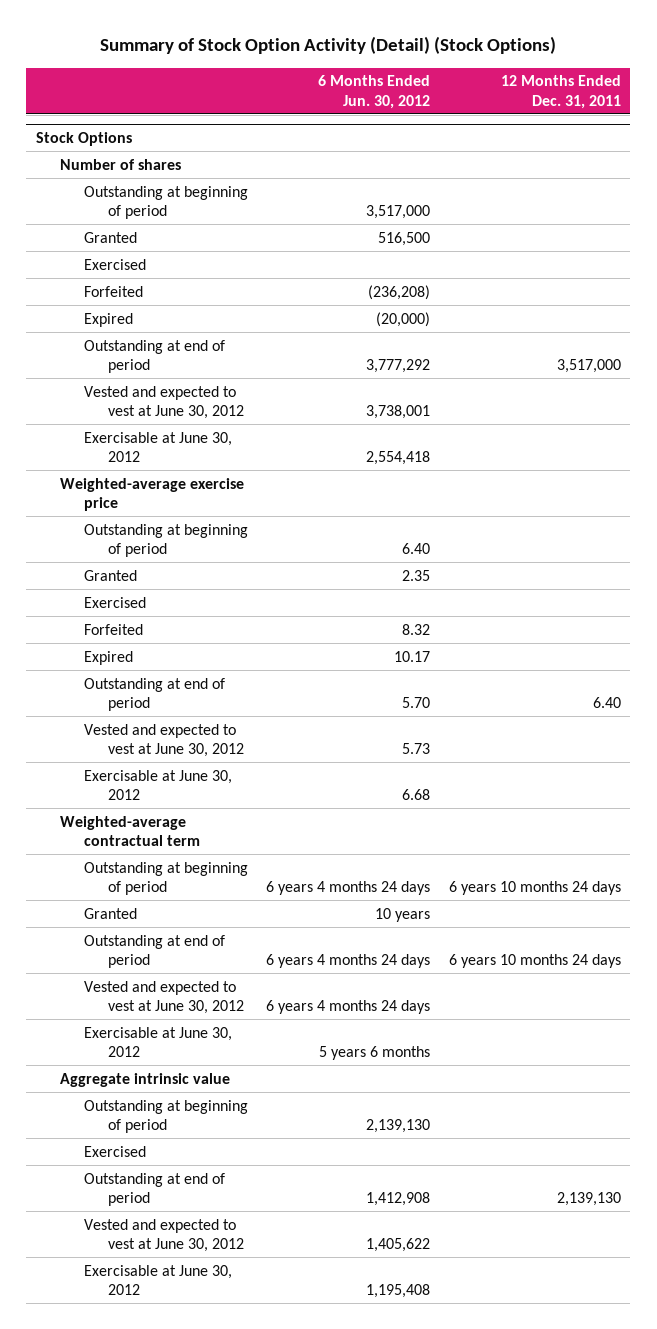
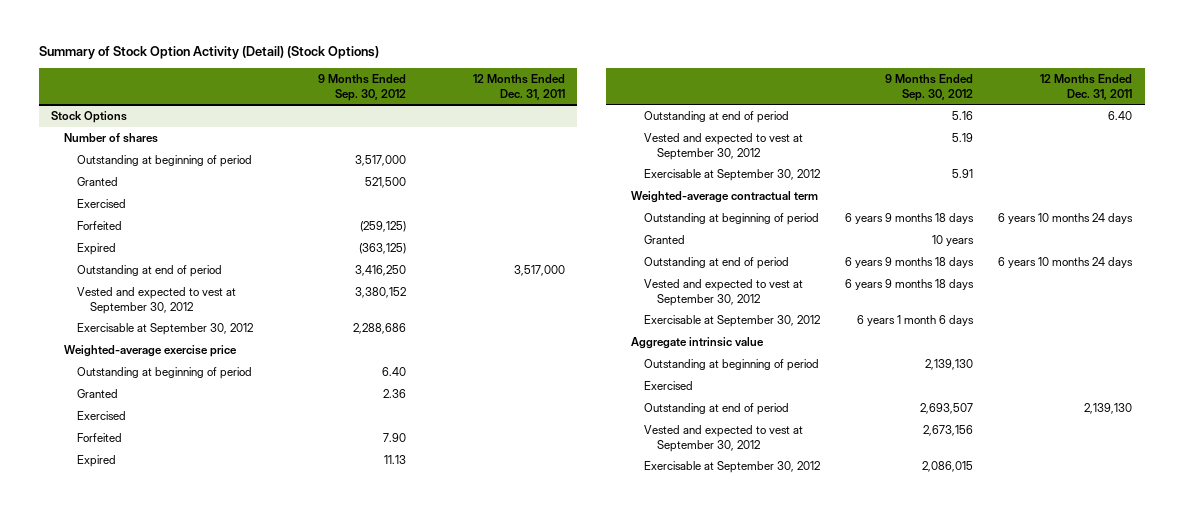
- | 6 Months Ended Jun. 30, 2012 | 12 Months Ended Dec. 31, 2011
+ | 9 Months Ended Sep. 30, 2012 | 12 Months Ended Dec. 31, 2011
@ Stock Options
- Vested and expected to vest at June 30, 2012 | 3,738,001 |
- Exercisable at June 30, 2012 | 2,554,418 |
+ Vested and expected to vest at September 30, 2012 | 3,380,152 |
+ Exercisable at September 30, 2012 | 2,288,686 |
- Vested and expected to vest at June 30, 2012 | 5.73 |
- Exercisable at June 30, 2012 | 6.68 |
+ Vested and expected to vest at September 30, 2012 | 5.19 |
+ Exercisable at September 30, 2012 | 5.91 |
- Vested and expected to vest at June 30, 2012 | 6 years 4 months 24 days |
- Exercisable at June 30, 2012 | 5 years 6 months |
+ Vested and expected to vest at September 30, 2012 | 6 years 9 months 18 days |
+ Exercisable at September 30, 2012 | 6 years 1 month 6 days |
- Vested and expected to vest at June 30, 2012 | 1,405,622 |
- Exercisable at June 30, 2012 | 1,195,408 |
+ Vested and expected to vest at September 30, 2012 | 2,673,156 |
+ Exercisable at September 30, 2012 | 2,086,015 |

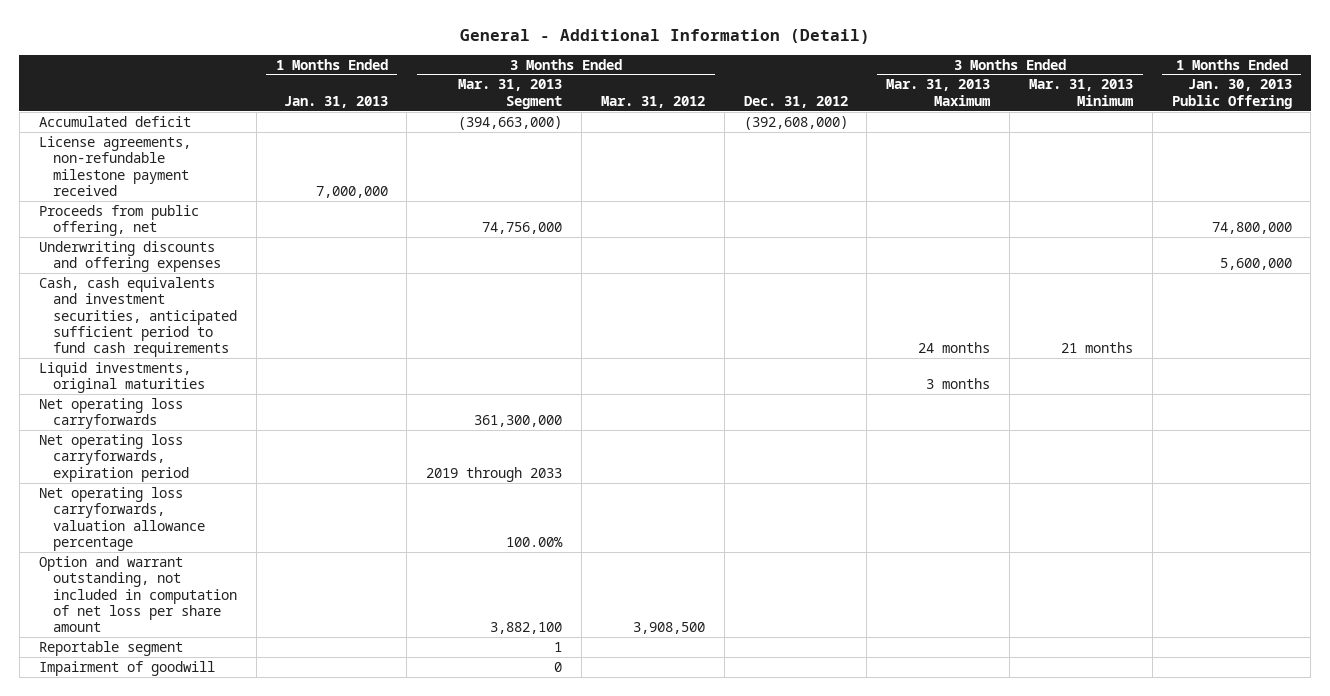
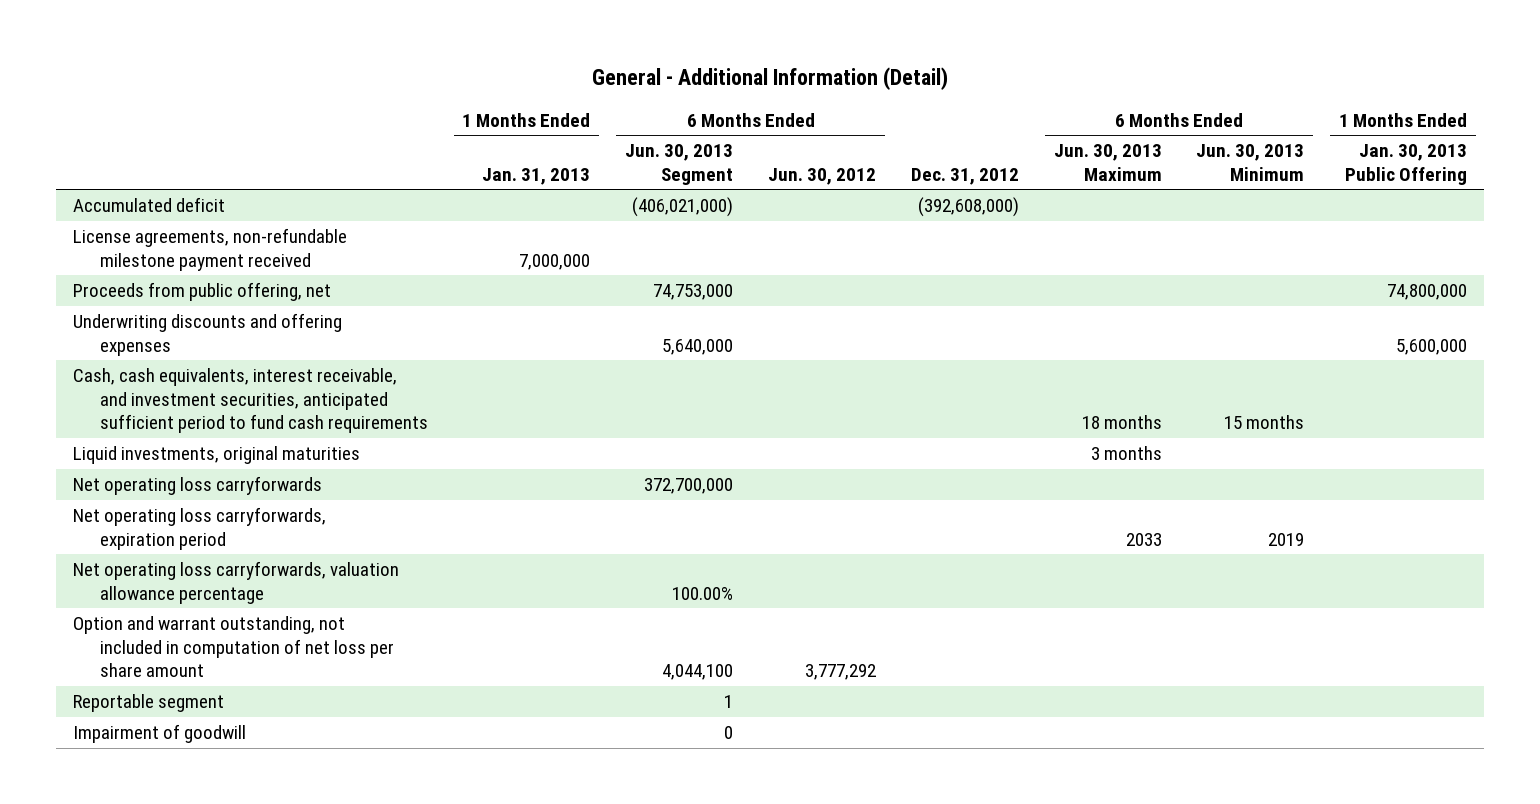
- | 1 Months Ended Jan. 31, 2013 | 3 Months Ended Mar. 31, 2013 Segment | 3 Months Ended Mar. 31, 2012 | Dec. 31, 2012 | 3 Months Ended Mar. 31, 2013 Maximum | 3 Months Ended Mar. 31, 2013 Minimum | 1 Months Ended Jan. 30, 2013 Public Offering
+ | 1 Months Ended Jan. 31, 2013 | 6 Months Ended Jun. 30, 2013 Segment | 6 Months Ended Jun. 30, 2012 | Dec. 31, 2012 | 6 Months Ended Jun. 30, 2013 Maximum | 6 Months Ended Jun. 30, 2013 Minimum | 1 Months Ended Jan. 30, 2013 Public Offering
- Cash, cash equivalents and investment securities, anticipated sufficient period to fund cash requirements | | | | | 24 months | 21 months |
+ Cash, cash equivalents, interest receivable, and investment securities, anticipated sufficient period to fund cash requirements | | | | | 18 months | 15 months |

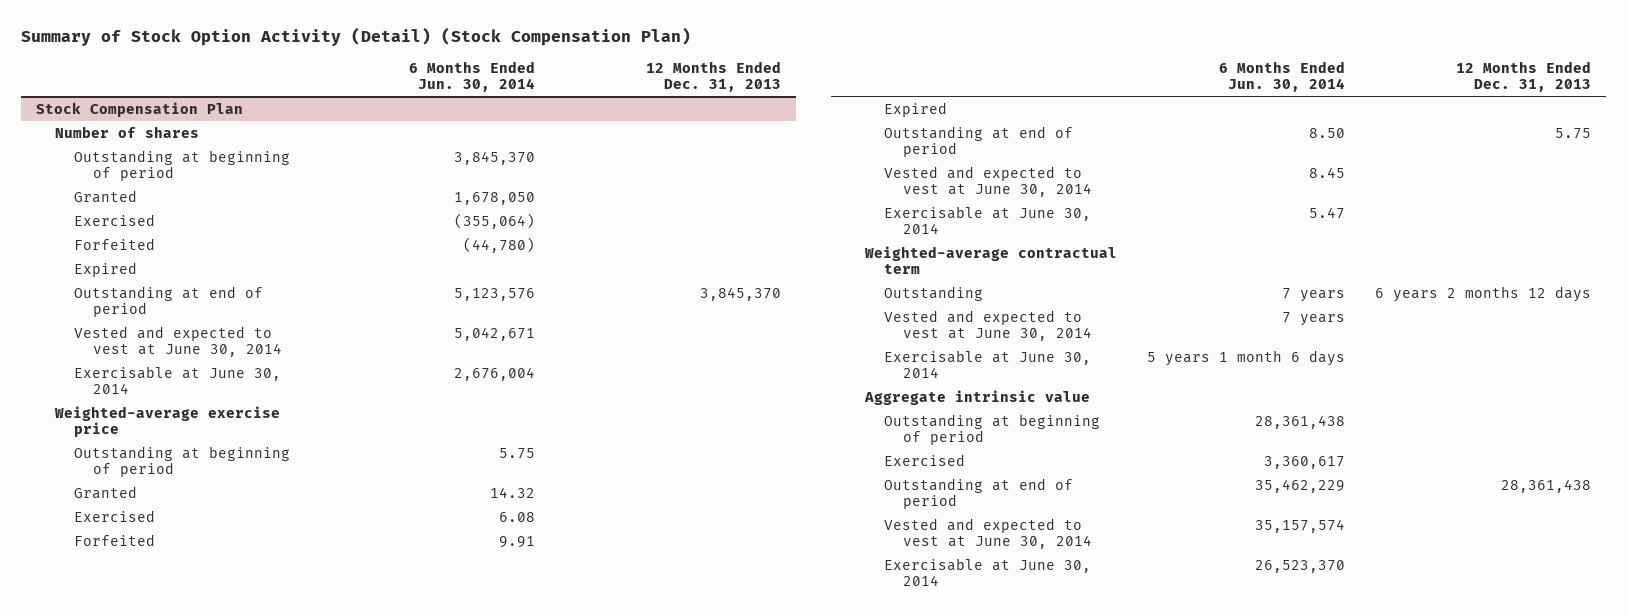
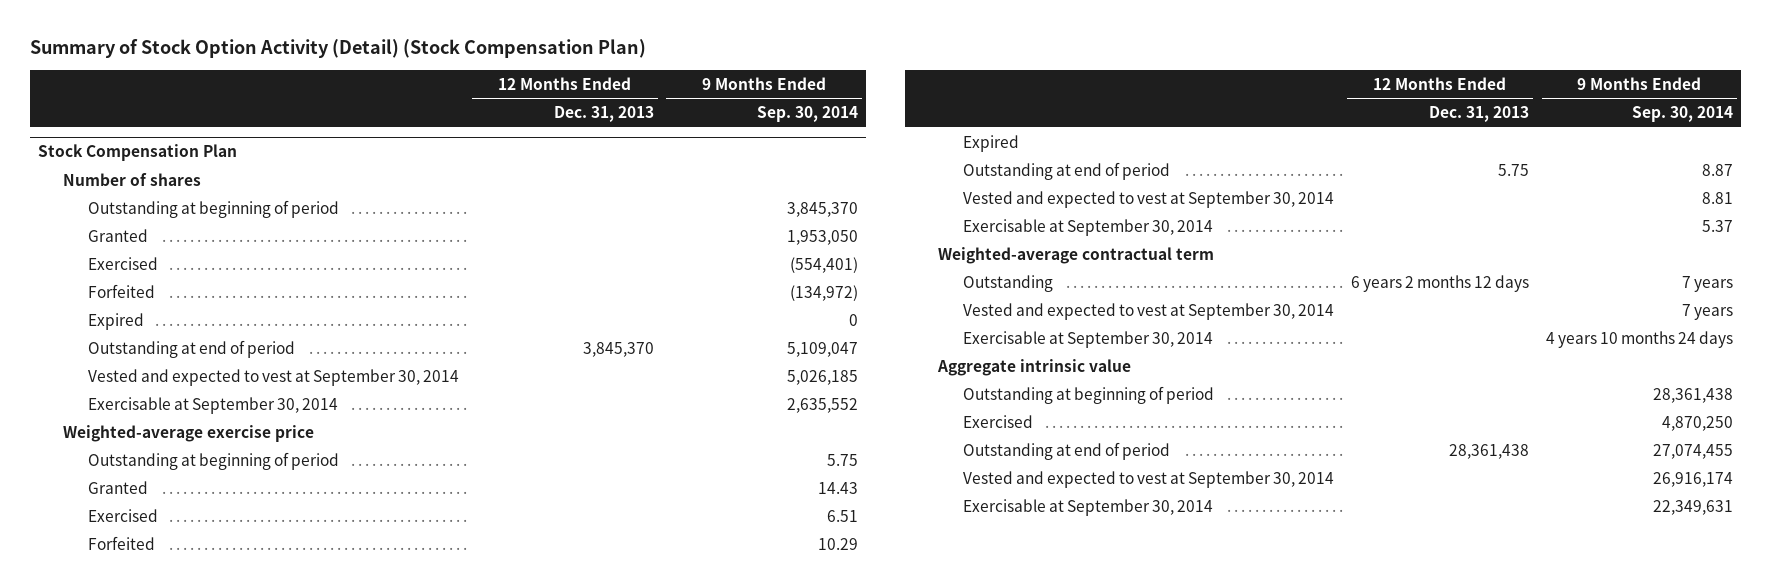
- | 6 Months Ended Jun. 30, 2014 | 12 Months Ended Dec. 31, 2013
+ | 12 Months Ended Dec. 31, 2013 | 9 Months Ended Sep. 30, 2014
@ Stock Compensation Plan
- Vested and expected to vest at June 30, 2014 | 5,042,671 |
- Exercisable at June 30, 2014 | 2,676,004 |
+ Vested and expected to vest at September 30, 2014 | | 5,026,185
+ Exercisable at September 30, 2014 | | 2,635,552
- Vested and expected to vest at June 30, 2014 | 8.45 |
- Exercisable at June 30, 2014 | 5.47 |
+ Vested and expected to vest at September 30, 2014 | | 8.81
+ Exercisable at September 30, 2014 | | 5.37
- Vested and expected to vest at June 30, 2014 | 7 years |
- Exercisable at June 30, 2014 | 5 years 1 month 6 days |
+ Vested and expected to vest at September 30, 2014 | | 7 years
+ Exercisable at September 30, 2014 | | 4 years 10 months 24 days
- Vested and expected to vest at June 30, 2014 | 35,157,574 |
- Exercisable at June 30, 2014 | 26,523,370 |
+ Vested and expected to vest at September 30, 2014 | | 26,916,174
+ Exercisable at September 30, 2014 | | 22,349,631

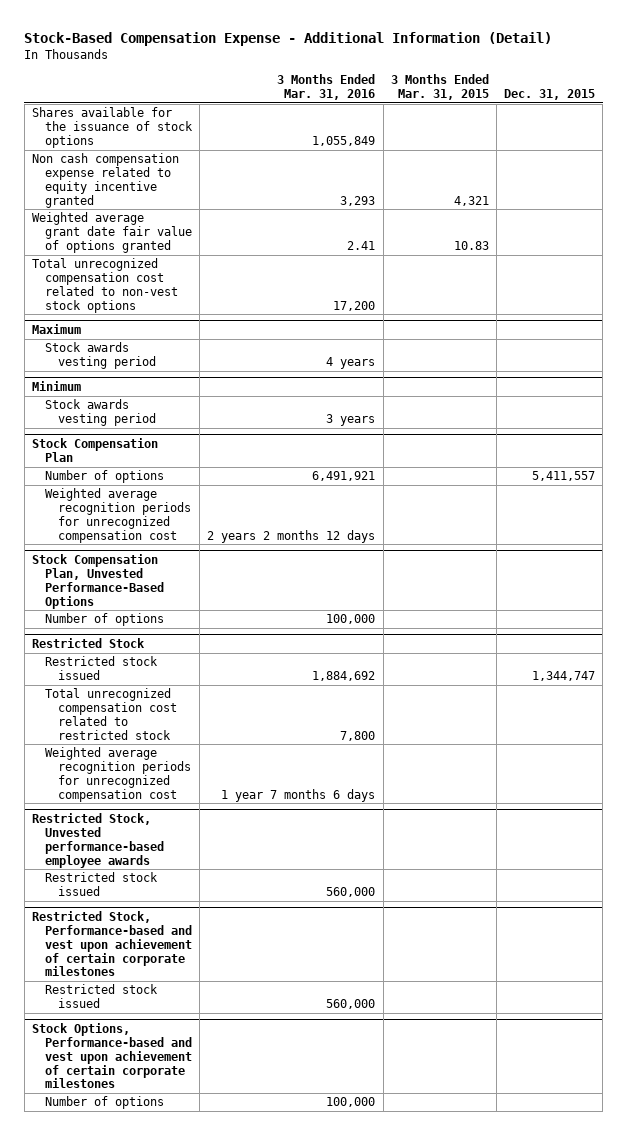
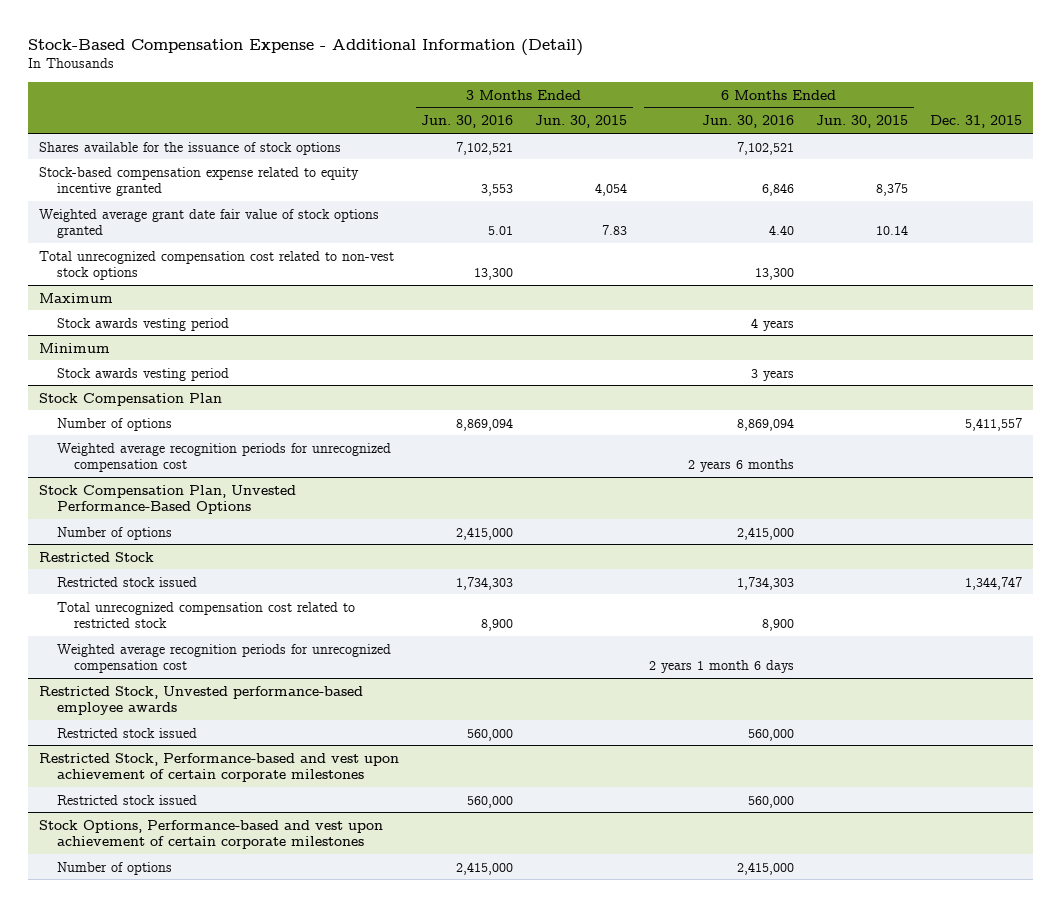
- | 3 Months Ended Mar. 31, 2016 | 3 Months Ended Mar. 31, 2015 | Dec. 31, 2015
+ | 3 Months Ended Jun. 30, 2016 | 3 Months Ended Jun. 30, 2015 | 6 Months Ended Jun. 30, 2016 | 6 Months Ended Jun. 30, 2015 | Dec. 31, 2015
- Non cash compensation expense related to equity incentive granted | 3,293 | 4,321 |
- Weighted average grant date fair value of options granted | 2.41 | 10.83 |
+ Stock-based compensation expense related to equity incentive granted | 3,553 | 4,054 | 6,846 | 8,375 |
+ Weighted average grant date fair value of stock options granted | 5.01 | 7.83 | 4.40 | 10.14 |

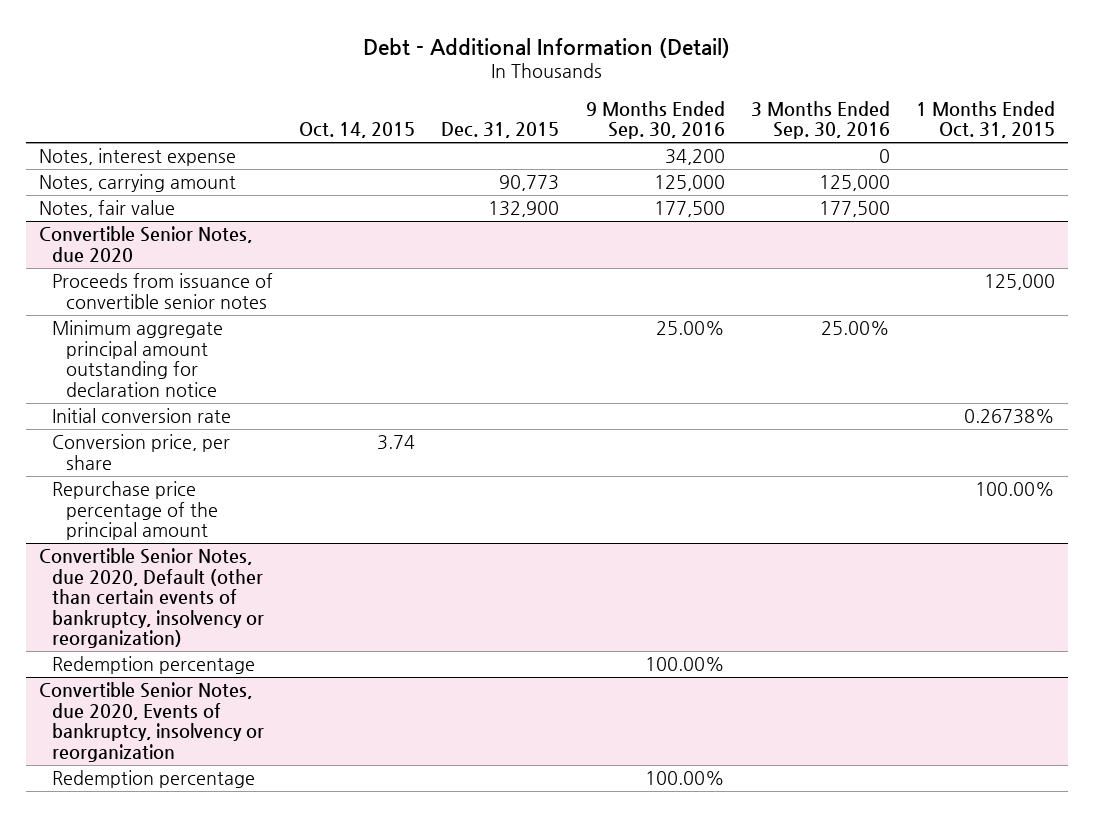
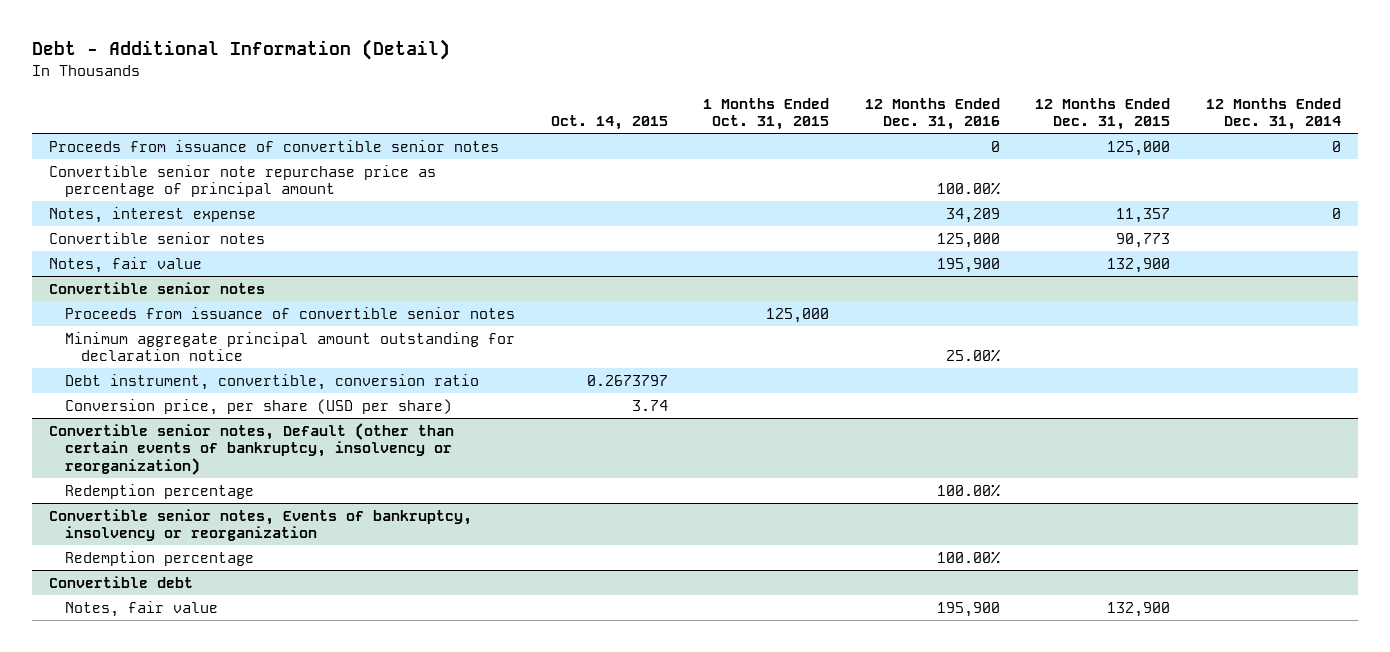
- | Oct. 14, 2015 | Dec. 31, 2015 | 9 Months Ended Sep. 30, 2016 | 3 Months Ended Sep. 30, 2016 | 1 Months Ended Oct. 31, 2015
+ | Oct. 14, 2015 | 1 Months Ended Oct. 31, 2015 | 12 Months Ended Dec. 31, 2016 | 12 Months Ended Dec. 31, 2015 | 12 Months Ended Dec. 31, 2014
+ Proceeds from issuance of convertible senior notes | | | 0 | 125,000 | 0
+ Convertible senior note repurchase price as percentage of principal amount | | | 100.00% | |
- Notes, carrying amount | | 90,773 | 125,000 | 125,000 |
+ Convertible senior notes | | | 125,000 | 90,773 |
- Convertible Senior Notes, due 2020
+ Convertible senior notes
- Initial conversion rate | | | | | 0.26738%
- Conversion price, per share | 3.74 | | | |
- Repurchase price percentage of the principal amount | | | | | 100.00%
- Convertible Senior Notes, due 2020, Default (other than certain events of bankruptcy, insolvency or reorganization)
+ Debt instrument, convertible, conversion ratio | 0.2673797 | | | |
+ Conversion price, per share (USD per share) | 3.74 | | | |
+ Convertible senior notes, Default (other than certain events of bankruptcy, insolvency or reorganization)
- Convertible Senior Notes, due 2020, Events of bankruptcy, insolvency or reorganization
+ Convertible senior notes, Events of bankruptcy, insolvency or reorganization
+ Convertible debt
+ Notes, fair value | | | 195,900 | 132,900 |

